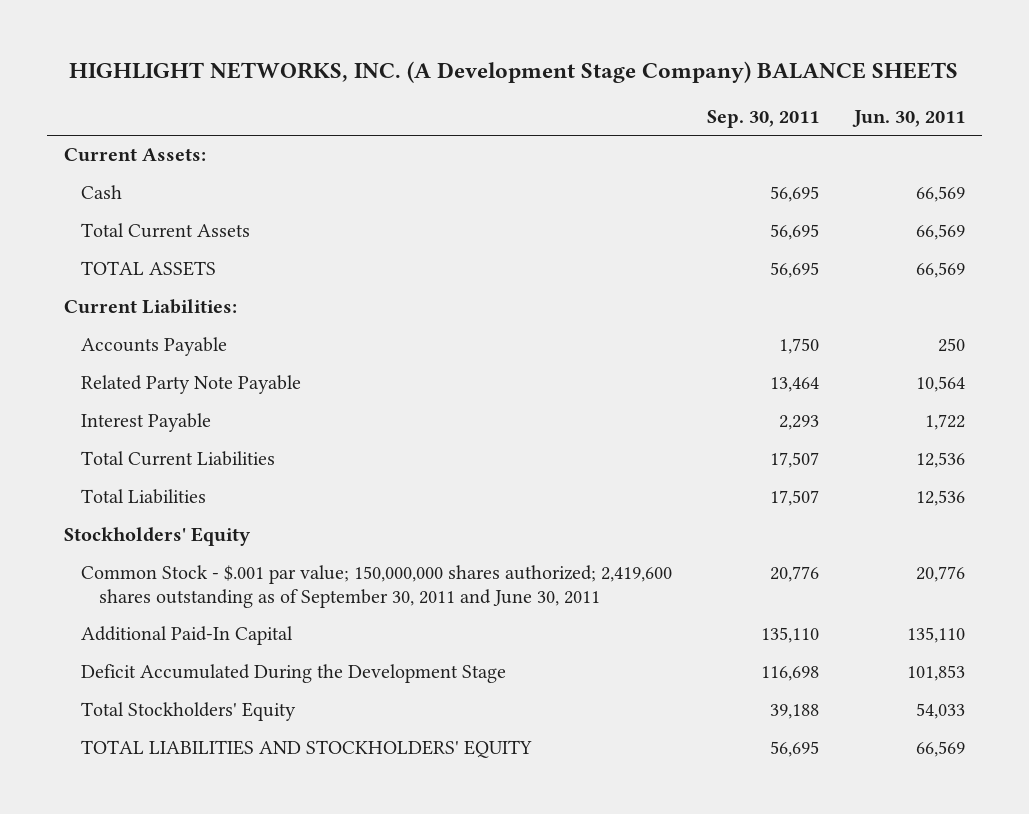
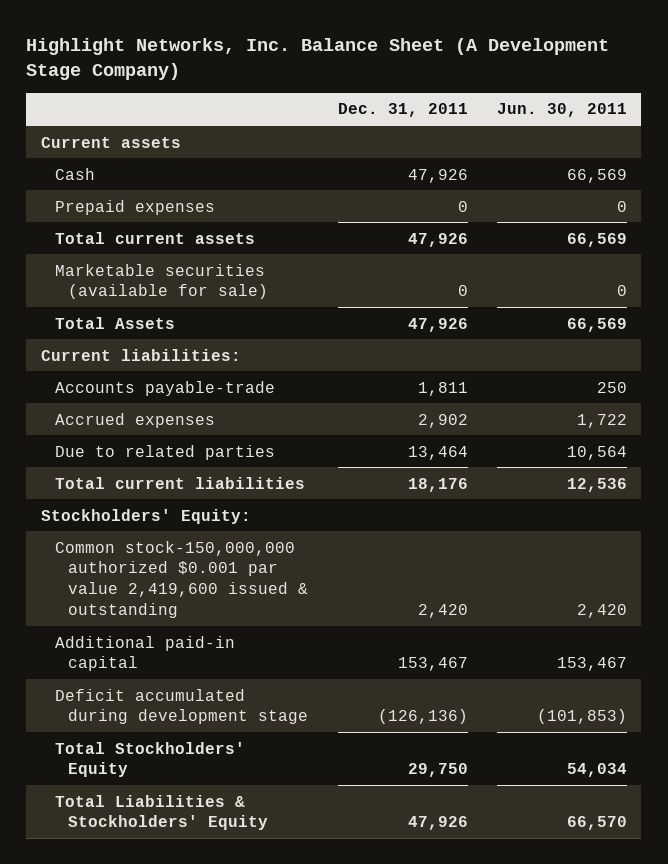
- HIGHLIGHT NETWORKS, INC. (A Development Stage Company) BALANCE SHEETS
+ Highlight Networks, Inc. Balance Sheet (A Development Stage Company)
- | Sep. 30, 2011 | Jun. 30, 2011
+ | Dec. 31, 2011 | Jun. 30, 2011
- Current Assets:
+ Current assets
- Total Current Assets | 56,695 | 66,569
- TOTAL ASSETS | 56,695 | 66,569
- Current Liabilities:
- Accounts Payable | 1,750 | 250
- Related Party Note Payable | 13,464 | 10,564
- Interest Payable | 2,293 | 1,722
- Total Current Liabilities | 17,507 | 12,536
- Total Liabilities | 17,507 | 12,536
- Stockholders' Equity
- Common Stock - $.001 par value; 150,000,000 shares authorized; 2,419,600 shares outstanding as of September 30, 2011 and June 30, 2011 | 20,776 | 20,776
- Additional Paid-In Capital | 135,110 | 135,110
- Deficit Accumulated During the Development Stage | 116,698 | 101,853
- Total Stockholders' Equity | 39,188 | 54,033
- TOTAL LIABILITIES AND STOCKHOLDERS' EQUITY | 56,695 | 66,569
+ Prepaid expenses | 0 | 0
+ Total current assets | 47,926 | 66,569
+ Marketable securities (available for sale) | 0 | 0
+ Total Assets | 47,926 | 66,569
+ Current liabilities:
+ Accounts payable-trade | 1,811 | 250
+ Accrued expenses | 2,902 | 1,722
+ Due to related parties | 13,464 | 10,564
+ Total current liabilities | 18,176 | 12,536
+ Stockholders' Equity:
+ Common stock-150,000,000 authorized $0.001 par value 2,419,600 issued & outstanding | 2,420 | 2,420
+ Additional paid-in capital | 153,467 | 153,467
+ Deficit accumulated during development stage | (126,136) | (101,853)
+ Total Stockholders' Equity | 29,750 | 54,034
+ Total Liabilities & Stockholders' Equity | 47,926 | 66,570

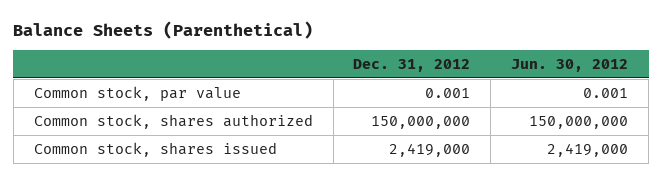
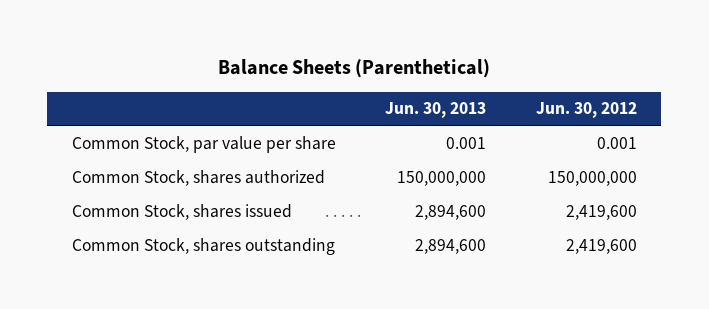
- | Dec. 31, 2012 | Jun. 30, 2012
+ | Jun. 30, 2013 | Jun. 30, 2012
- Common stock, par value | 0.001 | 0.001
- Common stock, shares authorized | 150,000,000 | 150,000,000
- Common stock, shares issued | 2,419,000 | 2,419,000
+ Common Stock, par value per share | 0.001 | 0.001
+ Common Stock, shares authorized | 150,000,000 | 150,000,000
+ Common Stock, shares issued | 2,894,600 | 2,419,600
+ Common Stock, shares outstanding | 2,894,600 | 2,419,600

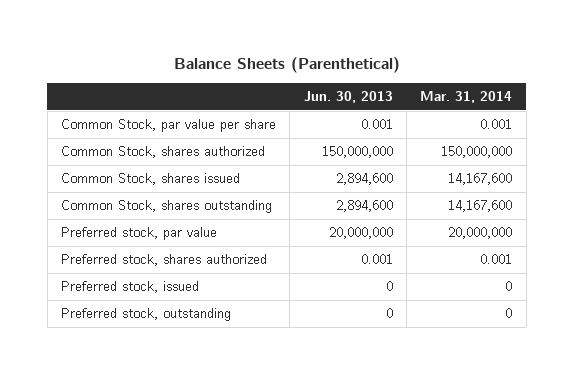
- | Jun. 30, 2013 | Jun. 30, 2012
+ | Jun. 30, 2013 | Mar. 31, 2014
+ Preferred stock, par value | 20,000,000 | 20,000,000
+ Preferred stock, shares authorized | 0.001 | 0.001
+ Preferred stock, issued | 0 | 0
+ Preferred stock, outstanding | 0 | 0

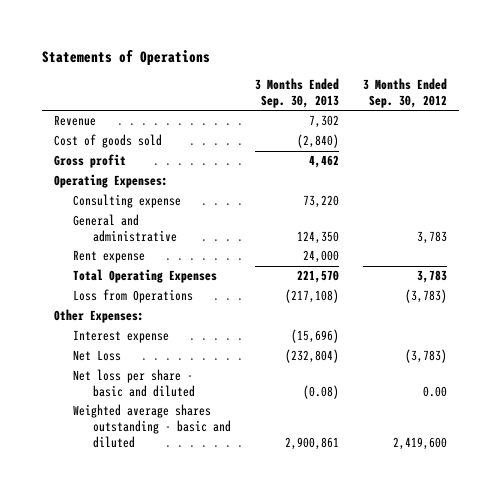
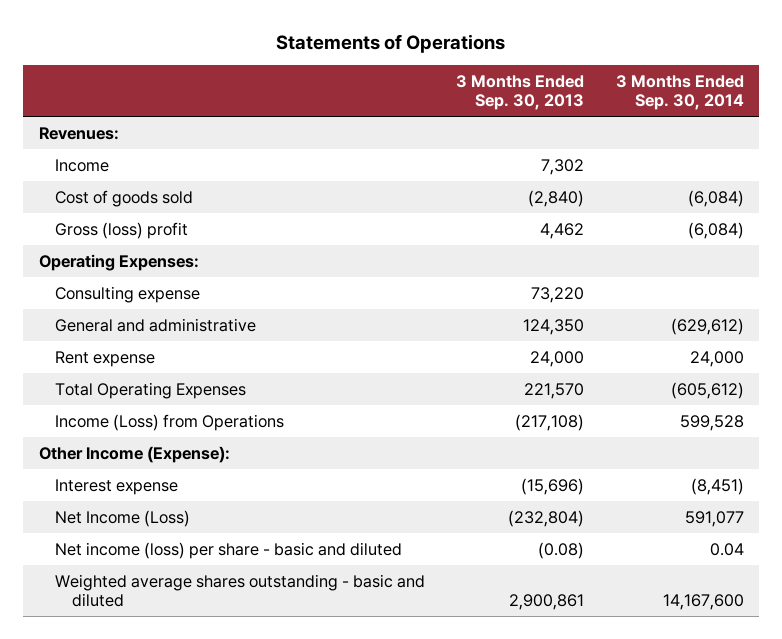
- | 3 Months Ended Sep. 30, 2013 | 3 Months Ended Sep. 30, 2012
+ | 3 Months Ended Sep. 30, 2013 | 3 Months Ended Sep. 30, 2014
- Revenue | 7,302 |
+ Revenues:
+ Income | 7,302 |
- Gross profit | 4,462 |
+ Gross (loss) profit | 4,462 | (6,084)
- Loss from Operations | (217,108) | (3,783)
- Other Expenses:
+ Income (Loss) from Operations | (217,108) | 599,528
+ Other Income (Expense):
- Net Loss | (232,804) | (3,783)
- Net loss per share - basic and diluted | (0.08) | 0.00
+ Net Income (Loss) | (232,804) | 591,077
+ Net income (loss) per share - basic and diluted | (0.08) | 0.04

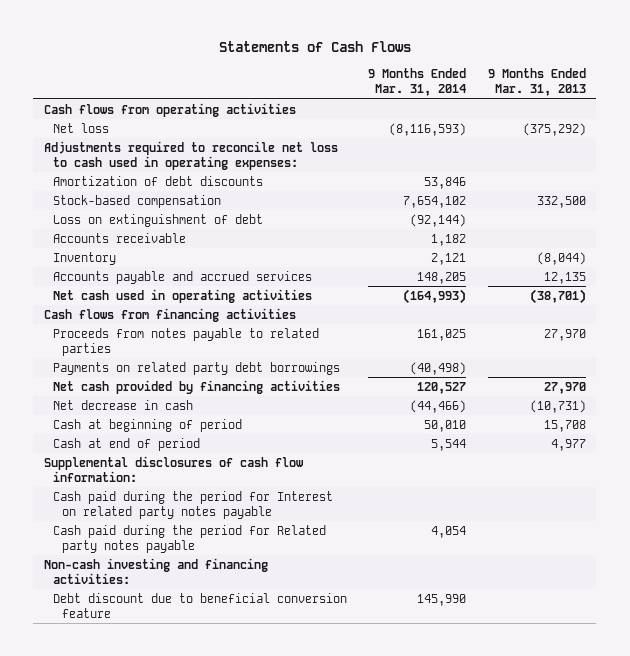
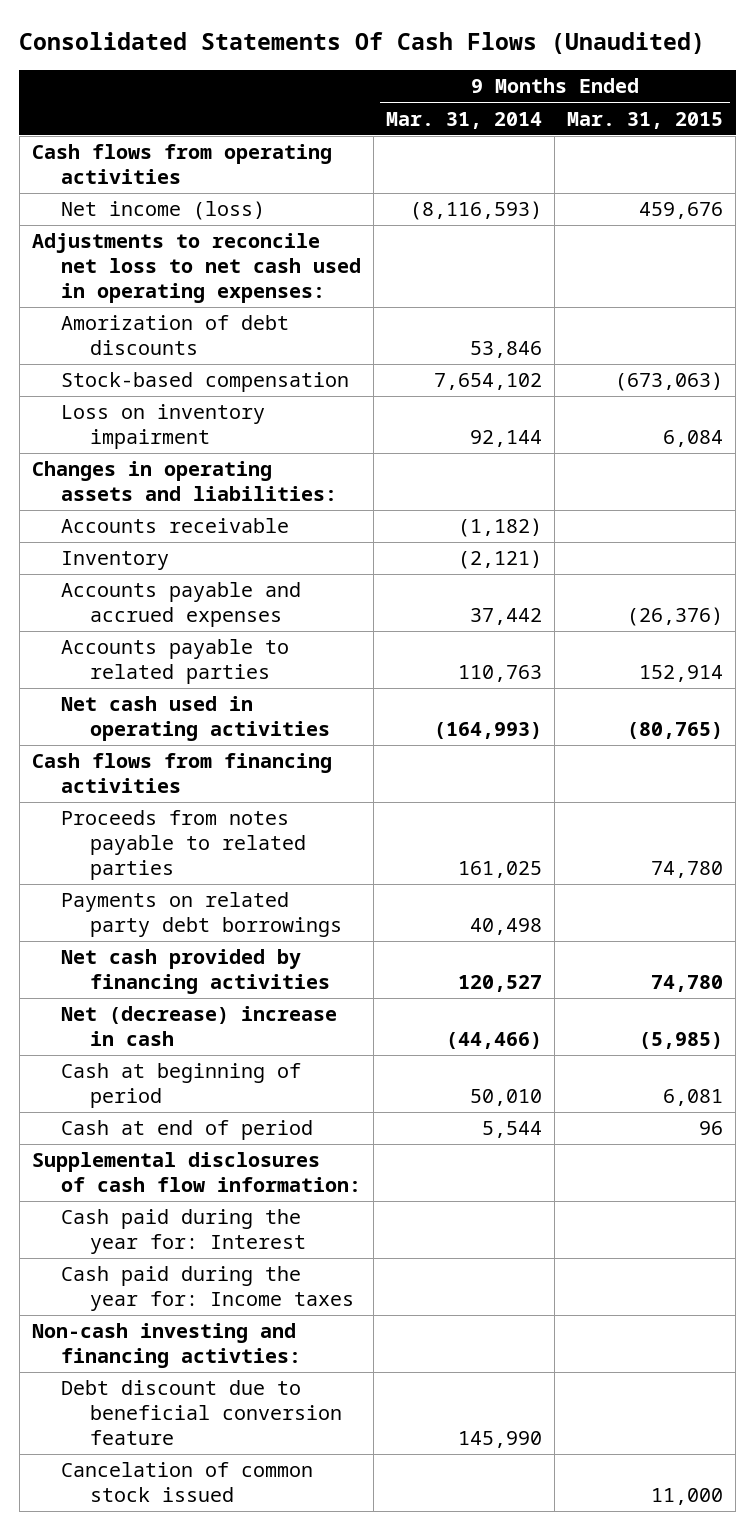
- Statements of Cash Flows
+ Consolidated Statements Of Cash Flows (Unaudited)
- | 9 Months Ended Mar. 31, 2014 | 9 Months Ended Mar. 31, 2013
+ | 9 Months Ended Mar. 31, 2014 | 9 Months Ended Mar. 31, 2015
- Net loss | (8,116,593) | (375,292)
- Adjustments required to reconcile net loss to cash used in operating expenses:
- Amortization of debt discounts | 53,846 |
+ Net income (loss) | (8,116,593) | 459,676
+ Adjustments to reconcile net loss to net cash used in operating expenses:
+ Amorization of debt discounts | 53,846 |
- Loss on extinguishment of debt | (92,144) |
- Accounts receivable | 1,182 |
- Inventory | 2,121 | (8,044)
- Accounts payable and accrued services | 148,205 | 12,135
+ Loss on inventory impairment | 92,144 | 6,084
+ Changes in operating assets and liabilities:
+ Accounts receivable | (1,182) |
+ Inventory | (2,121) |
+ Accounts payable and accrued expenses | 37,442 | (26,376)
+ Accounts payable to related parties | 110,763 | 152,914
- Payments on related party debt borrowings | (40,498) |
+ Payments on related party debt borrowings | 40,498 |
- Net decrease in cash | (44,466) | (10,731)
+ Net (decrease) increase in cash | (44,466) | (5,985)
- Cash paid during the period for Interest on related party notes payable
- Cash paid during the period for Related party notes payable | 4,054 |
- Non-cash investing and financing activities:
+ Cash paid during the year for: Interest
+ Cash paid during the year for: Income taxes
+ Non-cash investing and financing activties:
+ Cancelation of common stock issued | | 11,000

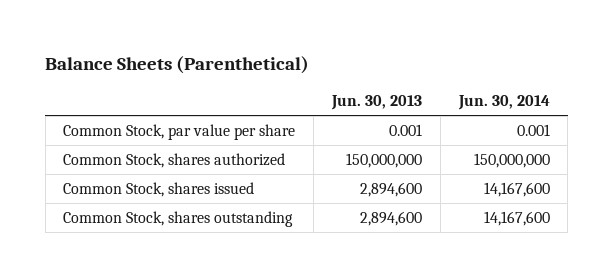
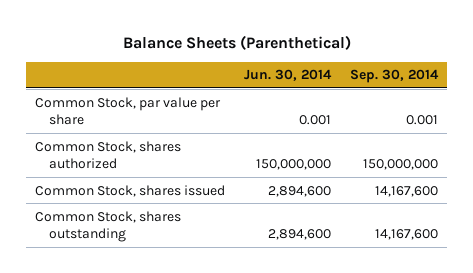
- | Jun. 30, 2013 | Jun. 30, 2014
+ | Jun. 30, 2014 | Sep. 30, 2014
- Common Stock, shares issued | 2,894,600 | 14,167,600
- Common Stock, shares outstanding | 2,894,600 | 14,167,600
+ Common Stock, shares issued | 2,894,600 | 14,167,600
+ Common Stock, shares outstanding | 2,894,600 | 14,167,600

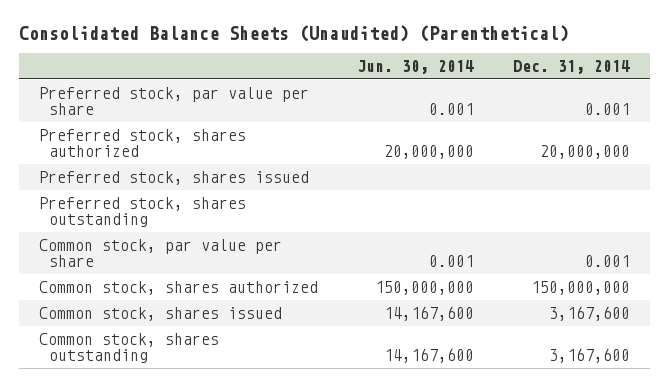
- Balance Sheets (Parenthetical)
+ Consolidated Balance Sheets (Unaudited) (Parenthetical)
- | Jun. 30, 2014 | Sep. 30, 2014
+ | Jun. 30, 2014 | Dec. 31, 2014
- Common Stock, par value per share | 0.001 | 0.001
- Common Stock, shares authorized | 150,000,000 | 150,000,000
- Common Stock, shares issued | 2,894,600 | 14,167,600
- Common Stock, shares outstanding | 2,894,600 | 14,167,600
+ Preferred stock, par value per share | 0.001 | 0.001
+ Preferred stock, shares authorized | 20,000,000 | 20,000,000
+ Preferred stock, shares issued
+ Preferred stock, shares outstanding
+ Common stock, par value per share | 0.001 | 0.001
+ Common stock, shares authorized | 150,000,000 | 150,000,000
+ Common stock, shares issued | 14,167,600 | 3,167,600
+ Common stock, shares outstanding | 14,167,600 | 3,167,600

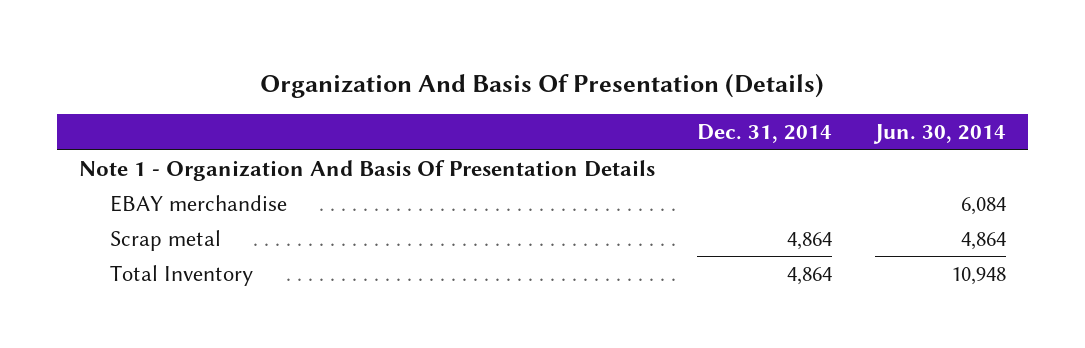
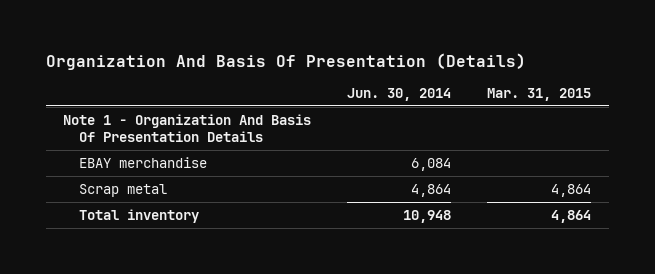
- | Dec. 31, 2014 | Jun. 30, 2014
+ | Jun. 30, 2014 | Mar. 31, 2015
- Total Inventory | 4,864 | 10,948
+ Total inventory | 10,948 | 4,864

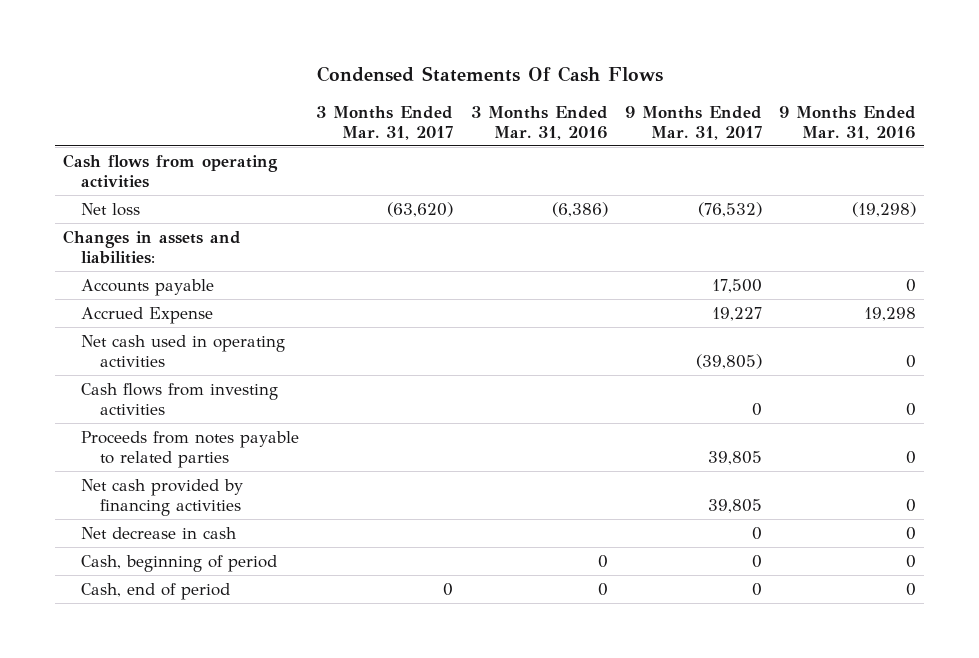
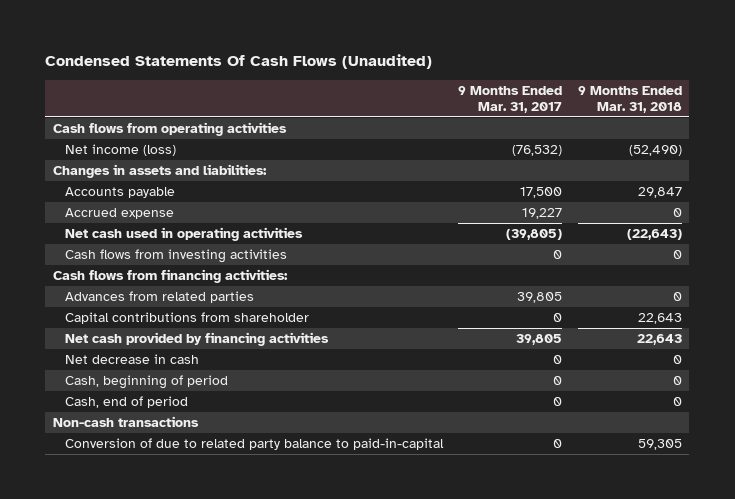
- Condensed Statements Of Cash Flows
+ Condensed Statements Of Cash Flows (Unaudited)
- | 3 Months Ended Mar. 31, 2017 | 3 Months Ended Mar. 31, 2016 | 9 Months Ended Mar. 31, 2017 | 9 Months Ended Mar. 31, 2016
+ | 9 Months Ended Mar. 31, 2017 | 9 Months Ended Mar. 31, 2018
- Net loss | (63,620) | (6,386) | (76,532) | (19,298)
+ Net income (loss) | (76,532) | (52,490)
- Accrued Expense | | | 19,227 | 19,298
+ Accrued expense | 19,227 | 0
- Proceeds from notes payable to related parties | | | 39,805 | 0
+ Cash flows from financing activities:
+ Advances from related parties | 39,805 | 0
+ Capital contributions from shareholder | 0 | 22,643
+ Non-cash transactions
+ Conversion of due to related party balance to paid-in-capital | 0 | 59,305

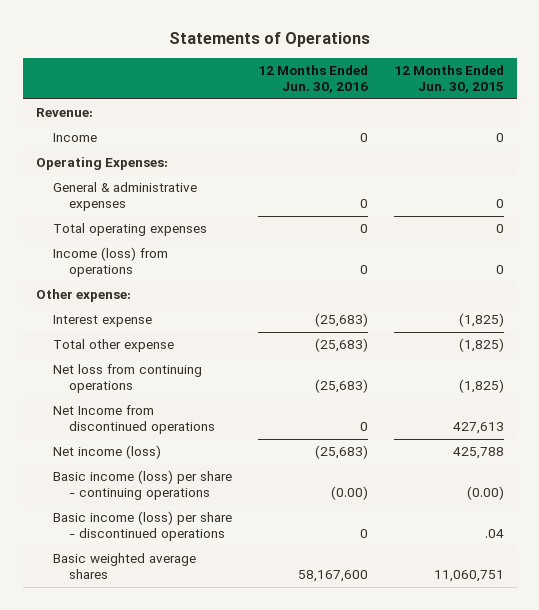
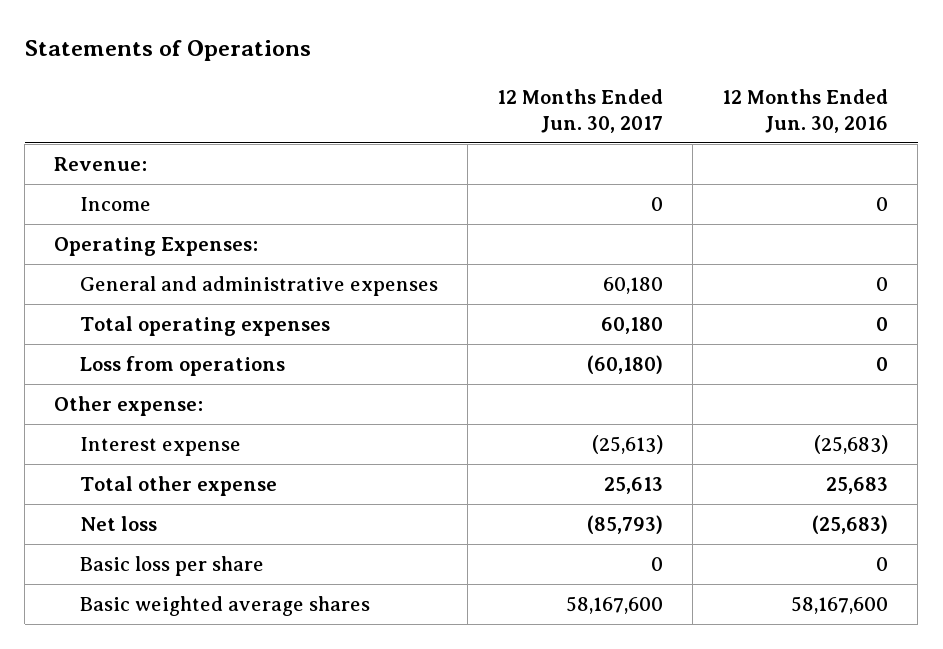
- | 12 Months Ended Jun. 30, 2016 | 12 Months Ended Jun. 30, 2015
+ | 12 Months Ended Jun. 30, 2017 | 12 Months Ended Jun. 30, 2016
- General & administrative expenses | 0 | 0
+ General and administrative expenses | 60,180 | 0
- Income (loss) from operations | 0 | 0
+ Loss from operations | (60,180) | 0
- Total other expense | (25,683) | (1,825)
- Net loss from continuing operations | (25,683) | (1,825)
- Net Income from discontinued operations | 0 | 427,613
- Net income (loss) | (25,683) | 425,788
- Basic income (loss) per share - continuing operations | (0.00) | (0.00)
- Basic income (loss) per share - discontinued operations | 0 | .04
+ Total other expense | 25,613 | 25,683
+ Net loss | (85,793) | (25,683)
+ Basic loss per share | 0 | 0

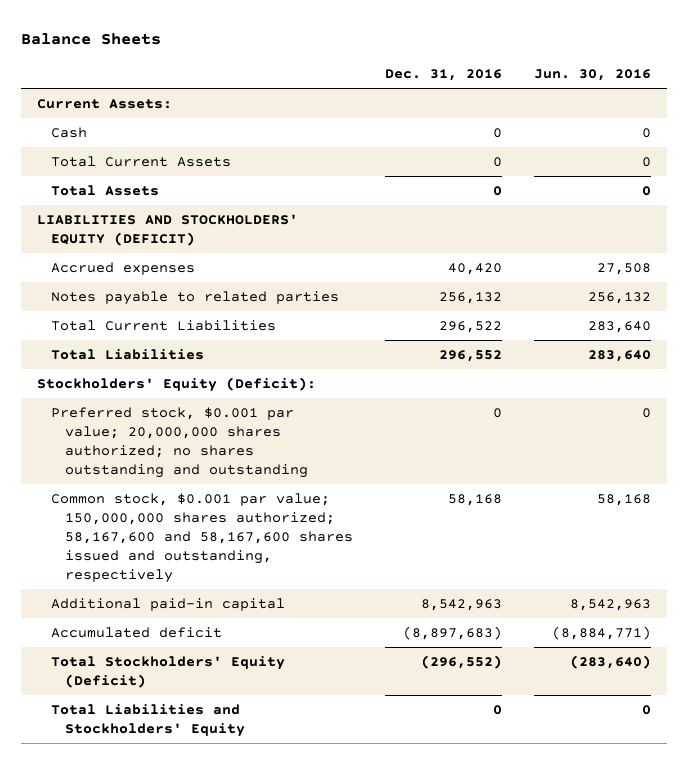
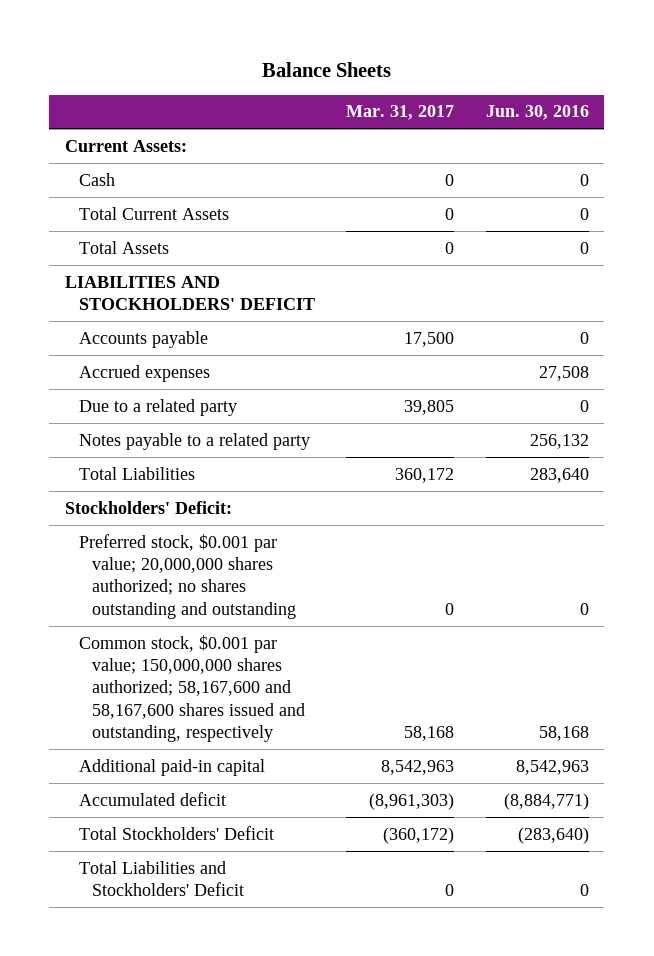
- | Dec. 31, 2016 | Jun. 30, 2016
+ | Mar. 31, 2017 | Jun. 30, 2016
- LIABILITIES AND STOCKHOLDERS' EQUITY (DEFICIT)
+ LIABILITIES AND STOCKHOLDERS' DEFICIT
+ Accounts payable | 17,500 | 0
- Notes payable to related parties | 256,132 | 256,132
- Total Current Liabilities | 296,522 | 283,640
+ Due to a related party | 39,805 | 0
+ Notes payable to a related party | | 256,132
- Stockholders' Equity (Deficit):
+ Stockholders' Deficit:
- Total Stockholders' Equity (Deficit) | (296,552) | (283,640)
- Total Liabilities and Stockholders' Equity | 0 | 0
+ Total Stockholders' Deficit | (360,172) | (283,640)
+ Total Liabilities and Stockholders' Deficit | 0 | 0

